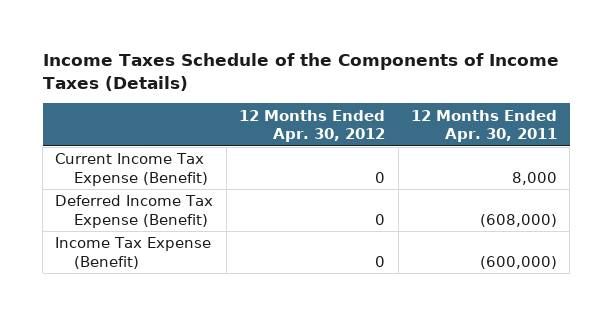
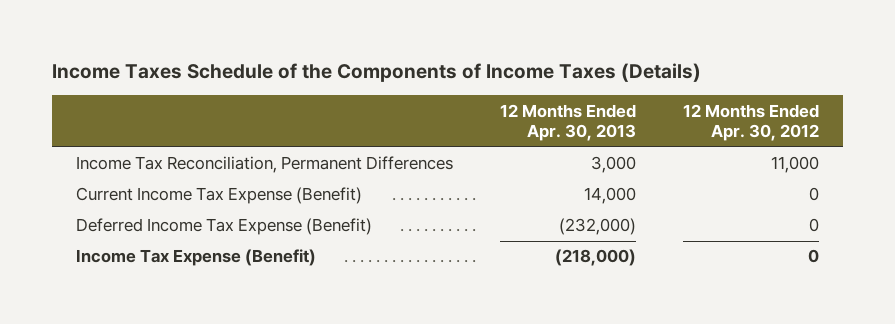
- | 12 Months Ended Apr. 30, 2012 | 12 Months Ended Apr. 30, 2011
+ | 12 Months Ended Apr. 30, 2013 | 12 Months Ended Apr. 30, 2012
+ Income Tax Reconciliation, Permanent Differences | 3,000 | 11,000

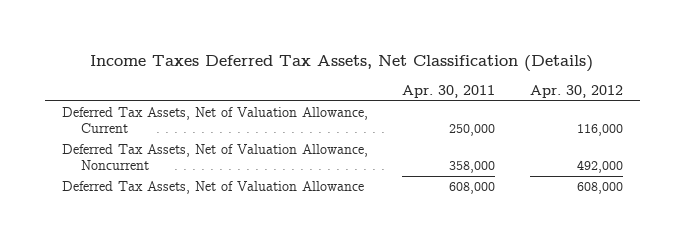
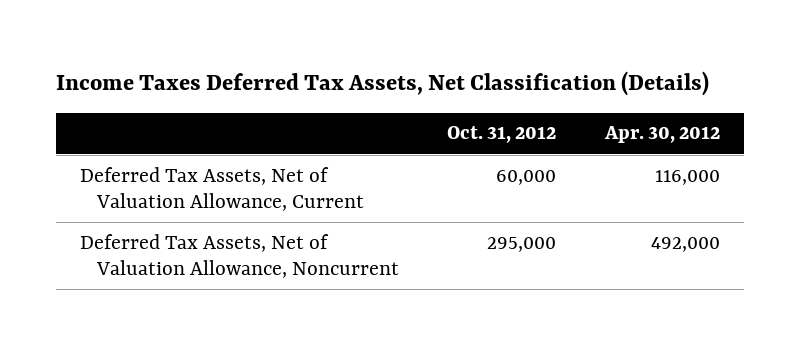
- | Apr. 30, 2011 | Apr. 30, 2012
+ | Oct. 31, 2012 | Apr. 30, 2012
- Deferred Tax Assets, Net of Valuation Allowance | 608,000 | 608,000

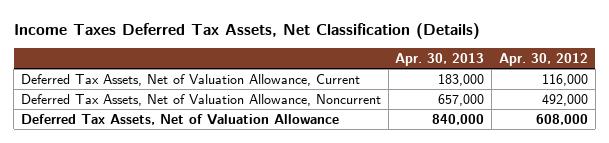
- | Oct. 31, 2012 | Apr. 30, 2012
+ | Apr. 30, 2013 | Apr. 30, 2012
+ Deferred Tax Assets, Net of Valuation Allowance | 840,000 | 608,000

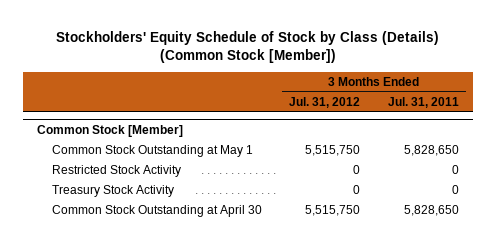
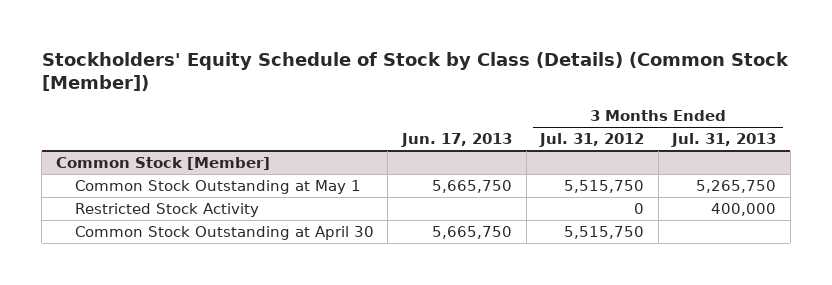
- | 3 Months Ended Jul. 31, 2012 | 3 Months Ended Jul. 31, 2011
+ | Jun. 17, 2013 | 3 Months Ended Jul. 31, 2012 | 3 Months Ended Jul. 31, 2013
@ Common Stock [Member]
- Treasury Stock Activity | 0 | 0

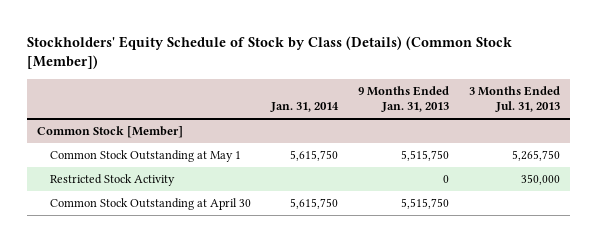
- | Jun. 17, 2013 | 3 Months Ended Jul. 31, 2012 | 3 Months Ended Jul. 31, 2013
+ | Jan. 31, 2014 | 9 Months Ended Jan. 31, 2013 | 3 Months Ended Jul. 31, 2013
@ Common Stock [Member]
- Restricted Stock Activity | | 0 | 400,000
+ Restricted Stock Activity | | 0 | 350,000

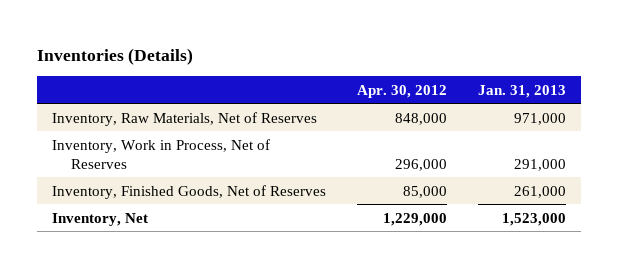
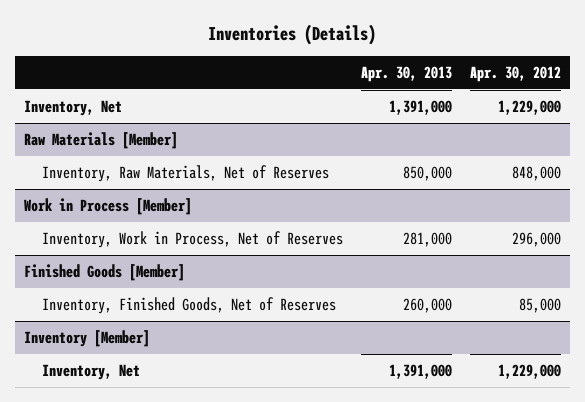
- | Apr. 30, 2012 | Jan. 31, 2013
+ | Apr. 30, 2013 | Apr. 30, 2012
+ Inventory, Net | 1,391,000 | 1,229,000
+ Raw Materials [Member]
+ Work in Process [Member]
+ Finished Goods [Member]
+ Inventory [Member]

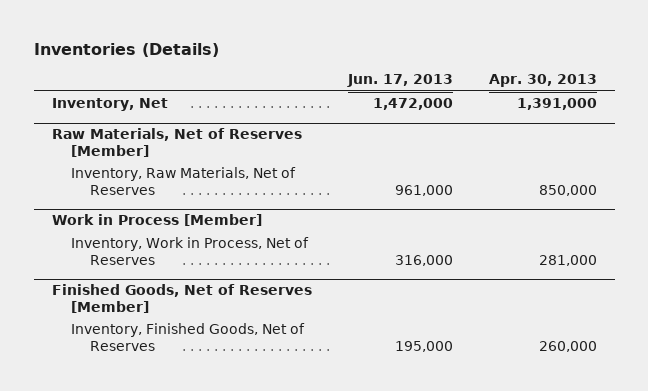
- | Apr. 30, 2013 | Apr. 30, 2012
+ | Jun. 17, 2013 | Apr. 30, 2013
- Raw Materials [Member]
+ Raw Materials, Net of Reserves [Member]
- Finished Goods [Member]
+ Finished Goods, Net of Reserves [Member]
- Inventory [Member]
- Inventory, Net | 1,391,000 | 1,229,000

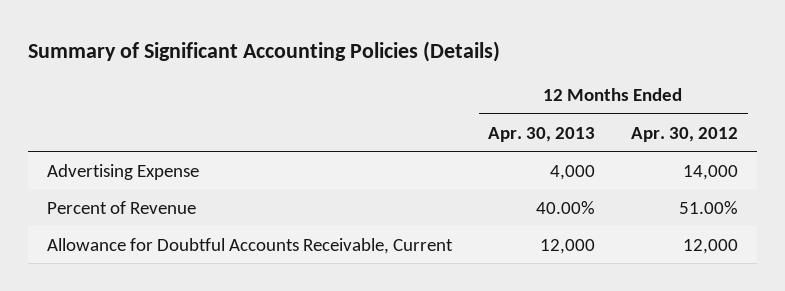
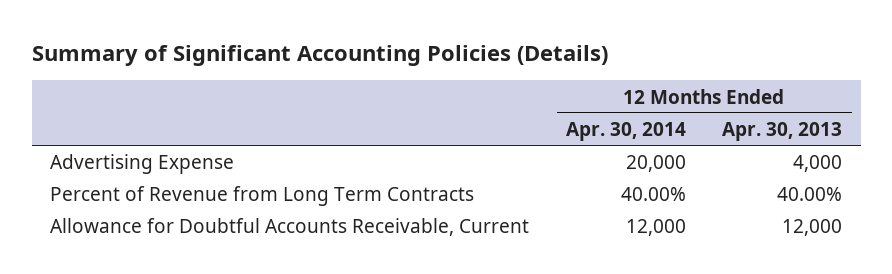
- | 12 Months Ended Apr. 30, 2013 | 12 Months Ended Apr. 30, 2012
+ | 12 Months Ended Apr. 30, 2014 | 12 Months Ended Apr. 30, 2013
- Percent of Revenue | 40.00% | 51.00%
+ Percent of Revenue from Long Term Contracts | 40.00% | 40.00%

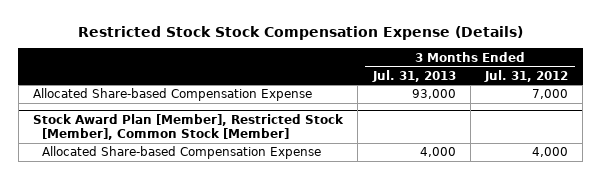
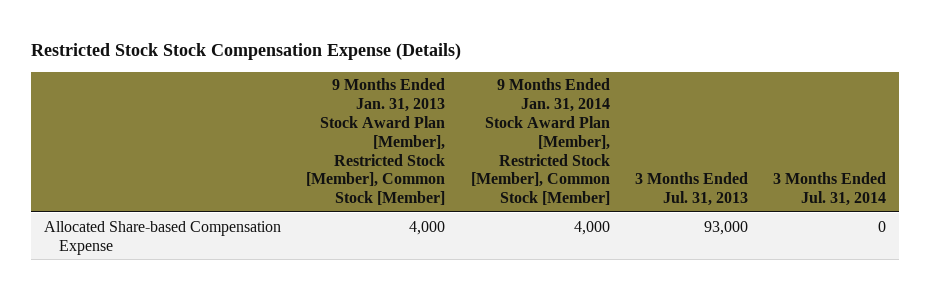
- | 3 Months Ended Jul. 31, 2013 | 3 Months Ended Jul. 31, 2012
+ | 9 Months Ended Jan. 31, 2013 Stock Award Plan [Member], Restricted Stock [Member], Common Stock [Member] | 9 Months Ended Jan. 31, 2014 Stock Award Plan [Member], Restricted Stock [Member], Common Stock [Member] | 3 Months Ended Jul. 31, 2013 | 3 Months Ended Jul. 31, 2014
- Stock Award Plan [Member], Restricted Stock [Member], Common Stock [Member]
- Allocated Share-based Compensation Expense | 4,000 | 4,000

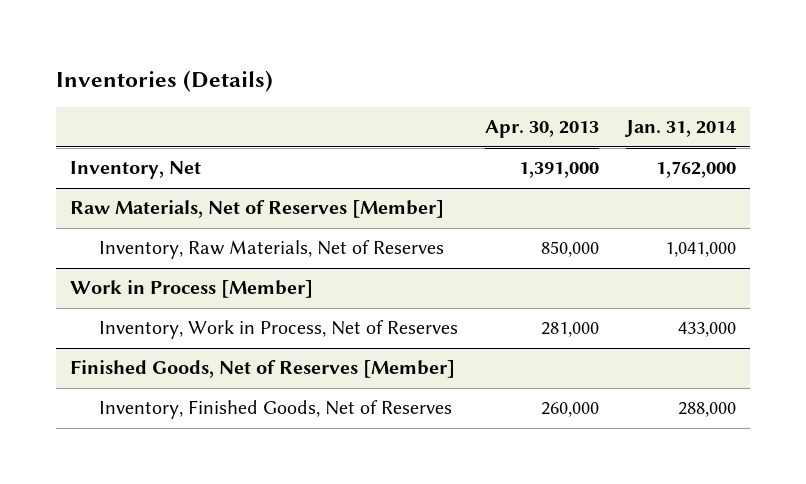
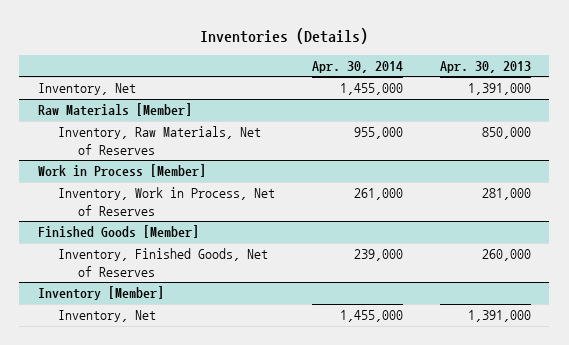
- | Apr. 30, 2013 | Jan. 31, 2014
+ | Apr. 30, 2014 | Apr. 30, 2013
- Raw Materials, Net of Reserves [Member]
+ Raw Materials [Member]
- Finished Goods, Net of Reserves [Member]
+ Finished Goods [Member]
+ Inventory [Member]
+ Inventory, Net | 1,455,000 | 1,391,000

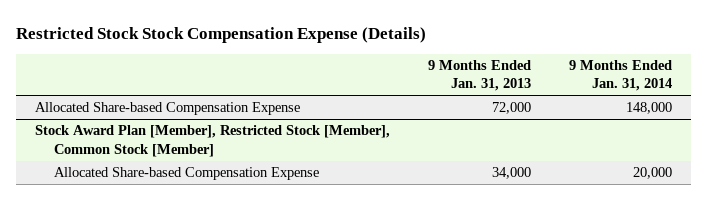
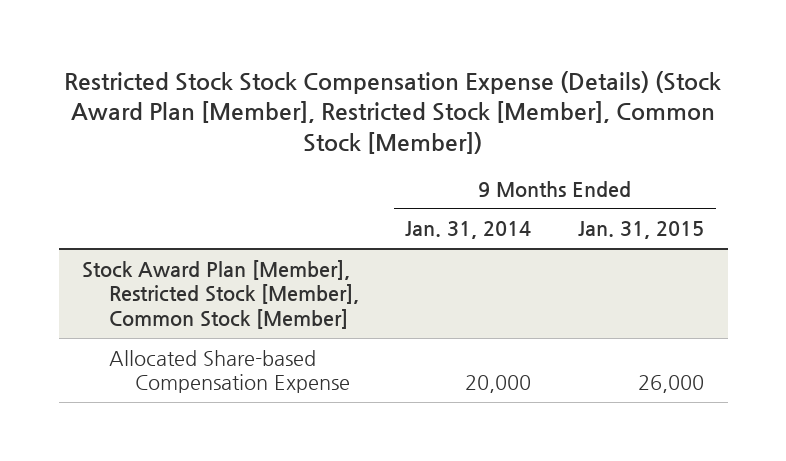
- Restricted Stock Stock Compensation Expense (Details)
+ Restricted Stock Stock Compensation Expense (Details) (Stock Award Plan [Member], Restricted Stock [Member], Common Stock [Member])
- | 9 Months Ended Jan. 31, 2013 | 9 Months Ended Jan. 31, 2014
+ | 9 Months Ended Jan. 31, 2014 | 9 Months Ended Jan. 31, 2015
- Allocated Share-based Compensation Expense | 72,000 | 148,000

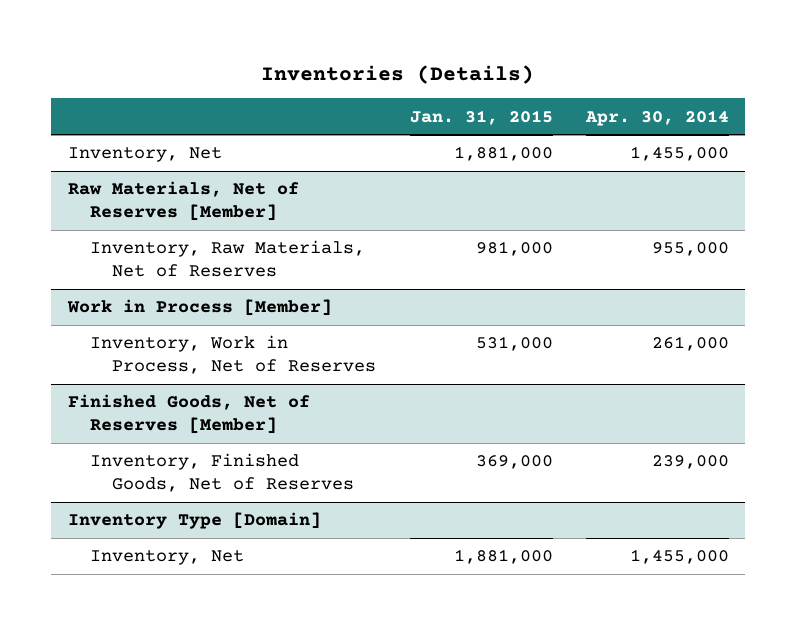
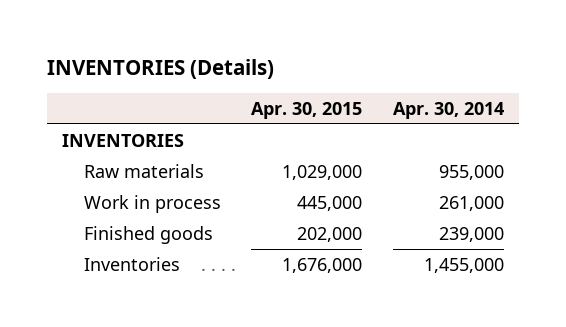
- Inventories (Details)
+ INVENTORIES (Details)
- | Jan. 31, 2015 | Apr. 30, 2014
+ | Apr. 30, 2015 | Apr. 30, 2014
- Inventory, Net | 1,881,000 | 1,455,000
- Raw Materials, Net of Reserves [Member]
- Inventory, Raw Materials, Net of Reserves | 981,000 | 955,000
- Work in Process [Member]
- Inventory, Work in Process, Net of Reserves | 531,000 | 261,000
- Finished Goods, Net of Reserves [Member]
- Inventory, Finished Goods, Net of Reserves | 369,000 | 239,000
- Inventory Type [Domain]
- Inventory, Net | 1,881,000 | 1,455,000
+ INVENTORIES
+ Raw materials | 1,029,000 | 955,000
+ Work in process | 445,000 | 261,000
+ Finished goods | 202,000 | 239,000
+ Inventories | 1,676,000 | 1,455,000

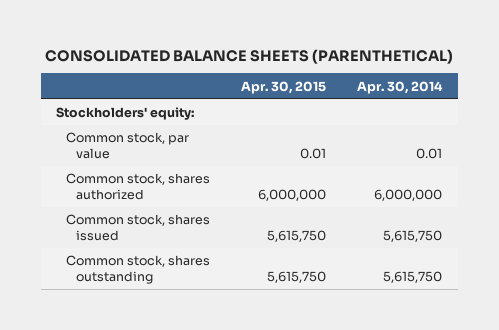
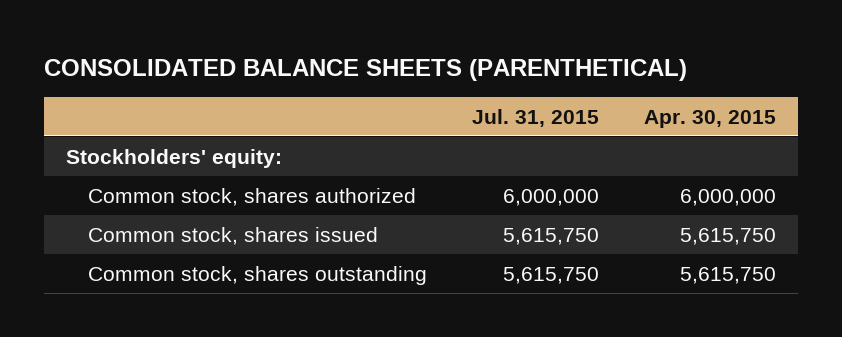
- | Apr. 30, 2015 | Apr. 30, 2014
+ | Jul. 31, 2015 | Apr. 30, 2015
- Common stock, par value | 0.01 | 0.01

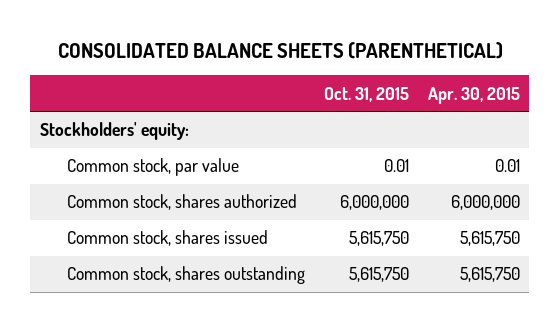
- | Jul. 31, 2015 | Apr. 30, 2015
+ | Oct. 31, 2015 | Apr. 30, 2015
+ Common stock, par value | 0.01 | 0.01

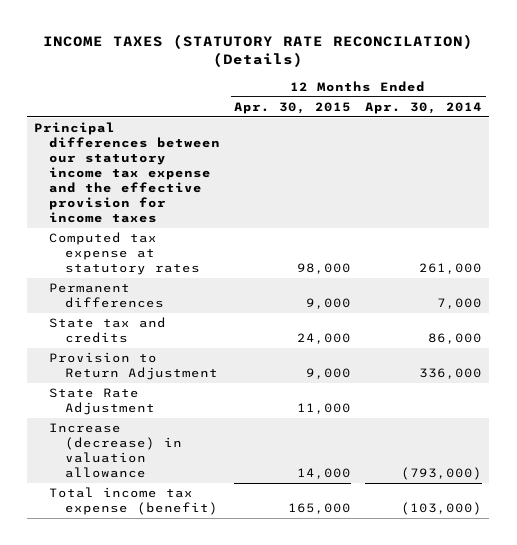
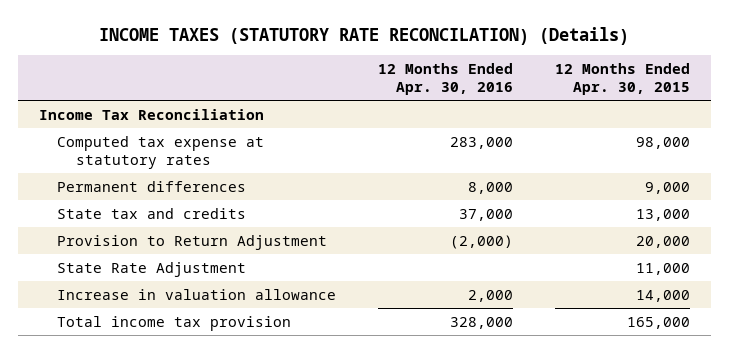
- | 12 Months Ended Apr. 30, 2015 | 12 Months Ended Apr. 30, 2014
+ | 12 Months Ended Apr. 30, 2016 | 12 Months Ended Apr. 30, 2015
- Principal differences between our statutory income tax expense and the effective provision for income taxes
+ Income Tax Reconciliation
- State tax and credits | 24,000 | 86,000
- Provision to Return Adjustment | 9,000 | 336,000
+ State tax and credits | 37,000 | 13,000
+ Provision to Return Adjustment | (2,000) | 20,000
- Increase (decrease) in valuation allowance | 14,000 | (793,000)
- Total income tax expense (benefit) | 165,000 | (103,000)
+ Increase in valuation allowance | 2,000 | 14,000
+ Total income tax provision | 328,000 | 165,000

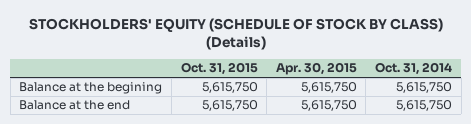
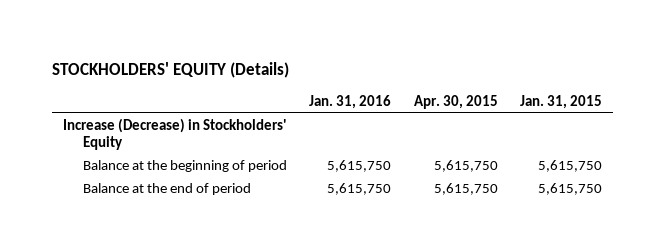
- STOCKHOLDERS' EQUITY (SCHEDULE OF STOCK BY CLASS) (Details)
+ STOCKHOLDERS' EQUITY (Details)
- | Oct. 31, 2015 | Apr. 30, 2015 | Oct. 31, 2014
+ | Jan. 31, 2016 | Apr. 30, 2015 | Jan. 31, 2015
- Balance at the begining | 5,615,750 | 5,615,750 | 5,615,750
- Balance at the end | 5,615,750 | 5,615,750 | 5,615,750
+ Increase (Decrease) in Stockholders' Equity
+ Balance at the beginning of period | 5,615,750 | 5,615,750 | 5,615,750
+ Balance at the end of period | 5,615,750 | 5,615,750 | 5,615,750

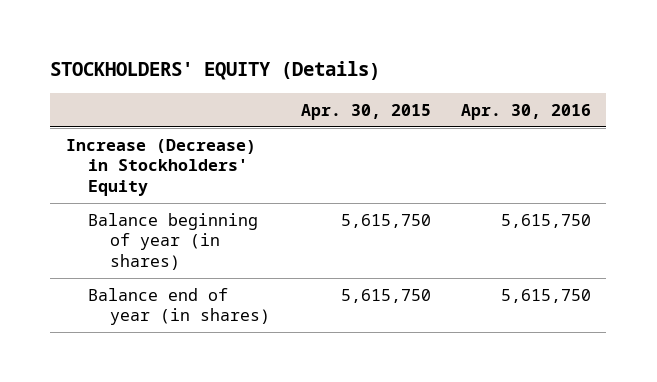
- | Jan. 31, 2016 | Apr. 30, 2015 | Jan. 31, 2015
+ | Apr. 30, 2015 | Apr. 30, 2016
- Balance at the beginning of period | 5,615,750 | 5,615,750 | 5,615,750
- Balance at the end of period | 5,615,750 | 5,615,750 | 5,615,750
+ Balance beginning of year (in shares) | 5,615,750 | 5,615,750
+ Balance end of year (in shares) | 5,615,750 | 5,615,750

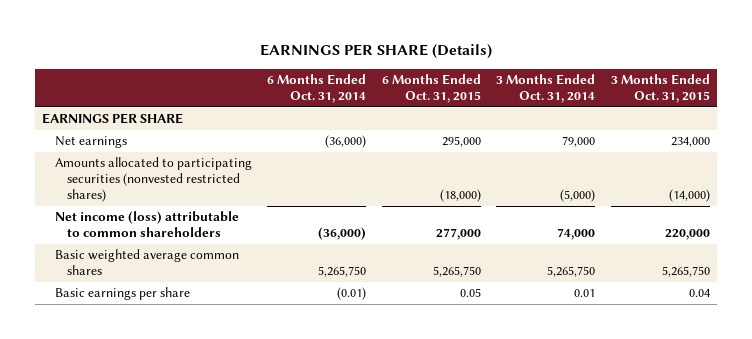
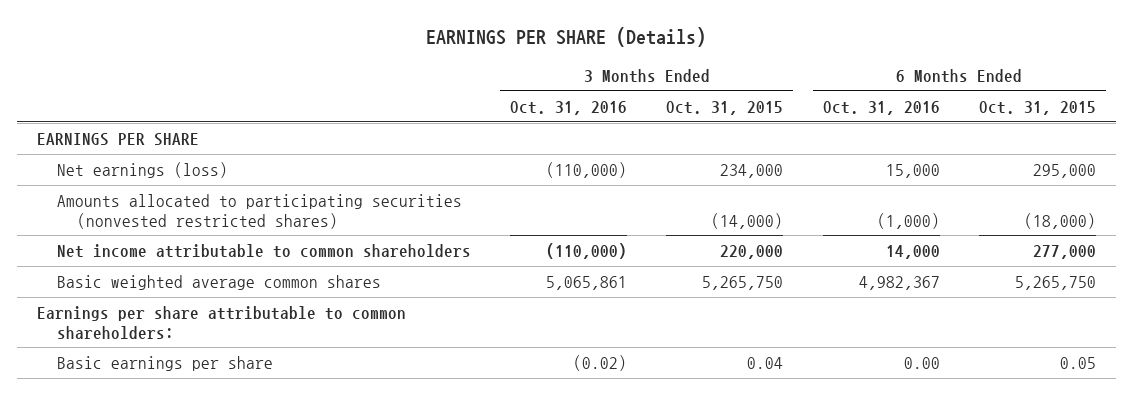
- | 6 Months Ended Oct. 31, 2014 | 6 Months Ended Oct. 31, 2015 | 3 Months Ended Oct. 31, 2014 | 3 Months Ended Oct. 31, 2015
+ | 3 Months Ended Oct. 31, 2016 | 3 Months Ended Oct. 31, 2015 | 6 Months Ended Oct. 31, 2016 | 6 Months Ended Oct. 31, 2015
- Net earnings | (36,000) | 295,000 | 79,000 | 234,000
+ Net earnings (loss) | (110,000) | 234,000 | 15,000 | 295,000
- Net income (loss) attributable to common shareholders | (36,000) | 277,000 | 74,000 | 220,000
+ Net income attributable to common shareholders | (110,000) | 220,000 | 14,000 | 277,000
+ Earnings per share attributable to common shareholders:

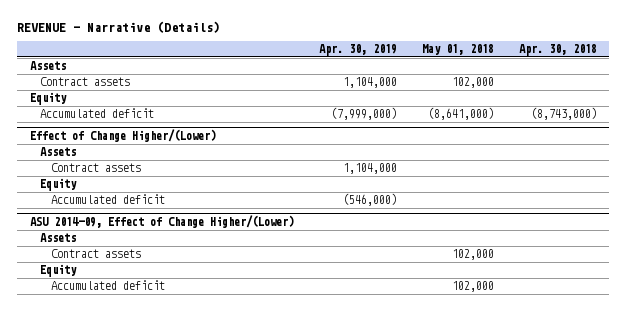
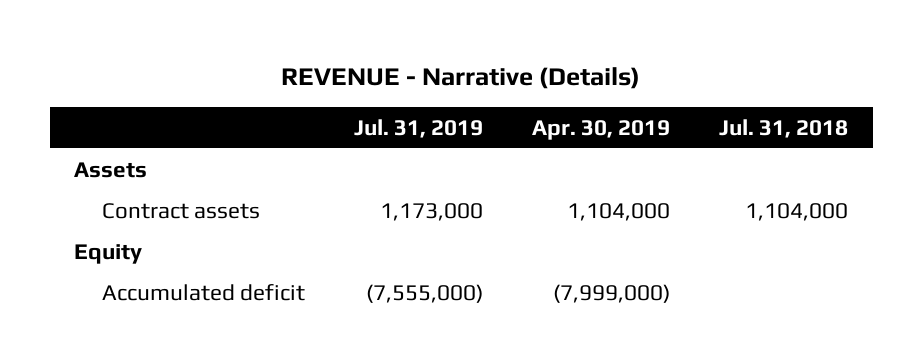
- | Apr. 30, 2019 | May 01, 2018 | Apr. 30, 2018
+ | Jul. 31, 2019 | Apr. 30, 2019 | Jul. 31, 2018
- Effect of Change Higher/(Lower)
- Assets
- Contract assets | 1,104,000 | |
- Equity
- Accumulated deficit | (546,000) | |
- ASU 2014-09, Effect of Change Higher/(Lower)
- Assets
- Contract assets | | 102,000 |
- Equity
- Accumulated deficit | | 102,000 |

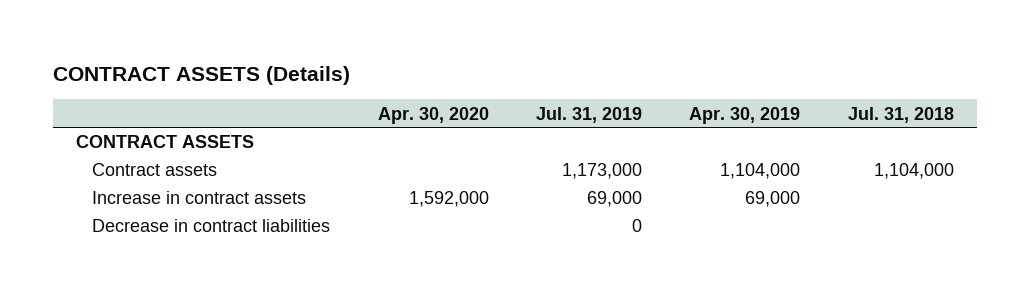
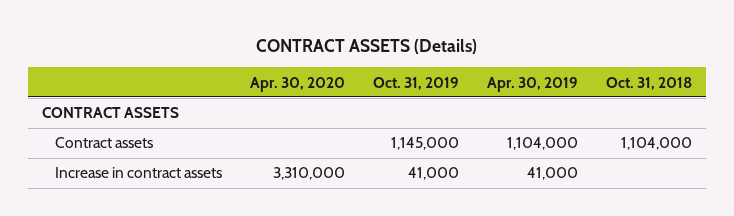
- | Apr. 30, 2020 | Jul. 31, 2019 | Apr. 30, 2019 | Jul. 31, 2018
+ | Apr. 30, 2020 | Oct. 31, 2019 | Apr. 30, 2019 | Oct. 31, 2018
- Increase in contract assets | 1,592,000 | 69,000 | 69,000 |
- Decrease in contract liabilities | | 0 | |
+ Increase in contract assets | 3,310,000 | 41,000 | 41,000 |

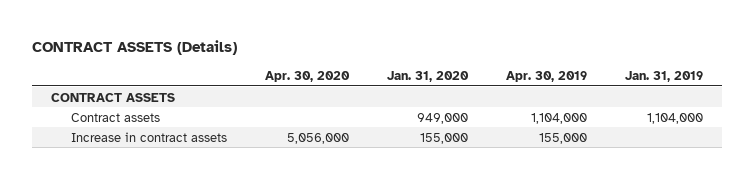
- | Apr. 30, 2020 | Oct. 31, 2019 | Apr. 30, 2019 | Oct. 31, 2018
+ | Apr. 30, 2020 | Jan. 31, 2020 | Apr. 30, 2019 | Jan. 31, 2019
- Increase in contract assets | 3,310,000 | 41,000 | 41,000 |
+ Increase in contract assets | 5,056,000 | 155,000 | 155,000 |

